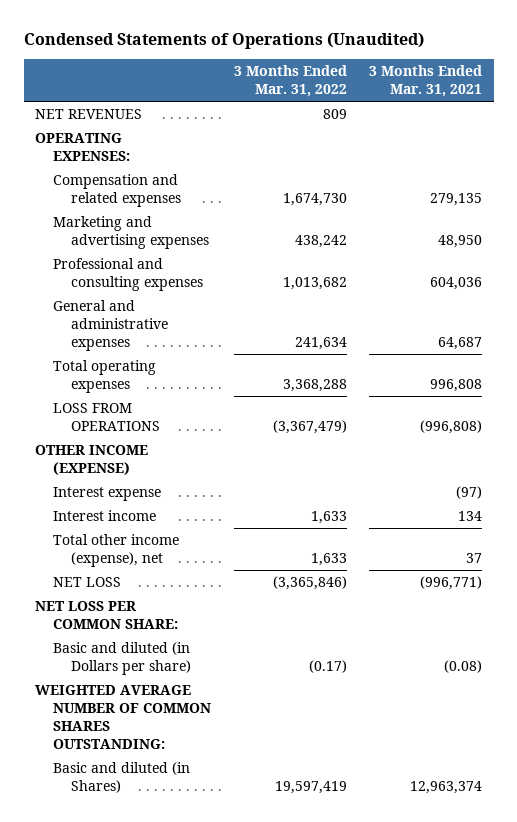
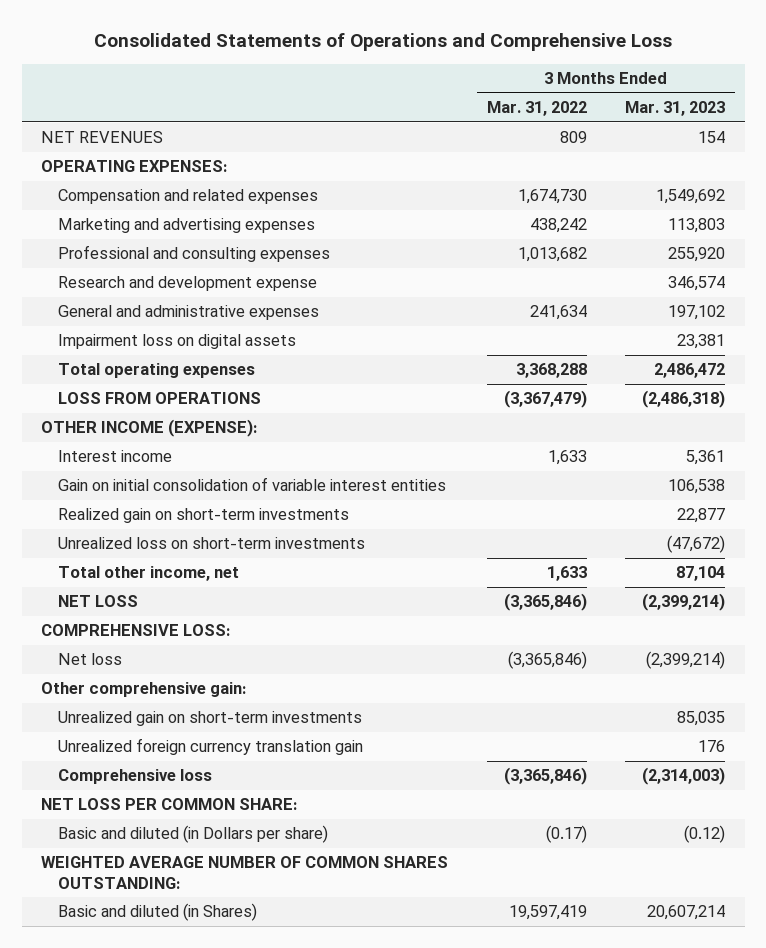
- Condensed Statements of Operations (Unaudited)
+ Consolidated Statements of Operations and Comprehensive Loss
- | 3 Months Ended Mar. 31, 2022 | 3 Months Ended Mar. 31, 2021
+ | 3 Months Ended Mar. 31, 2022 | 3 Months Ended Mar. 31, 2023
+ Research and development expense | | 346,574
+ Impairment loss on digital assets | | 23,381
- OTHER INCOME (EXPENSE)
- Interest expense | | (97)
+ OTHER INCOME (EXPENSE):
- Total other income (expense), net | 1,633 | 37
+ Gain on initial consolidation of variable interest entities | | 106,538
+ Realized gain on short-term investments | | 22,877
+ Unrealized loss on short-term investments | | (47,672)
+ Total other income, net | 1,633 | 87,104
+ COMPREHENSIVE LOSS:
+ Net loss | (3,365,846) | (2,399,214)
+ Other comprehensive gain:
+ Unrealized gain on short-term investments | | 85,035
+ Unrealized foreign currency translation gain | | 176
+ Comprehensive loss | (3,365,846) | (2,314,003)

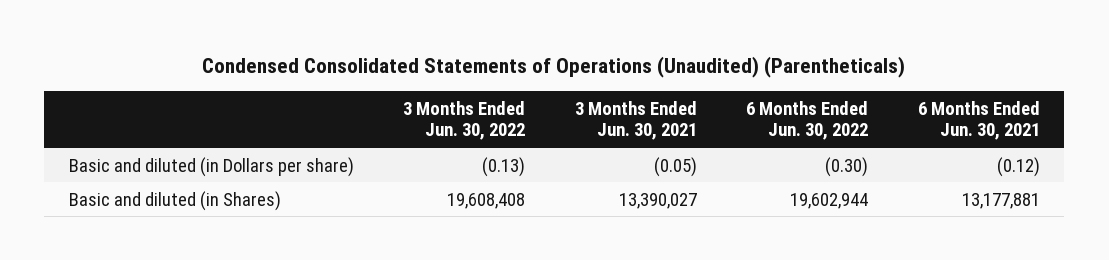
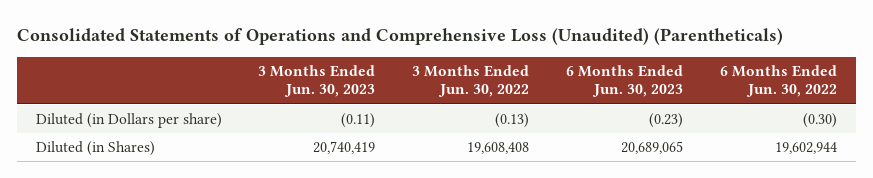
- Condensed Consolidated Statements of Operations (Unaudited) (Parentheticals)
+ Consolidated Statements of Operations and Comprehensive Loss (Unaudited) (Parentheticals)
- | 3 Months Ended Jun. 30, 2022 | 3 Months Ended Jun. 30, 2021 | 6 Months Ended Jun. 30, 2022 | 6 Months Ended Jun. 30, 2021
+ | 3 Months Ended Jun. 30, 2023 | 3 Months Ended Jun. 30, 2022 | 6 Months Ended Jun. 30, 2023 | 6 Months Ended Jun. 30, 2022
- Basic and diluted (in Dollars per share) | (0.13) | (0.05) | (0.30) | (0.12)
- Basic and diluted (in Shares) | 19,608,408 | 13,390,027 | 19,602,944 | 13,177,881
+ Diluted (in Dollars per share) | (0.11) | (0.13) | (0.23) | (0.30)
+ Diluted (in Shares) | 20,740,419 | 19,608,408 | 20,689,065 | 19,602,944

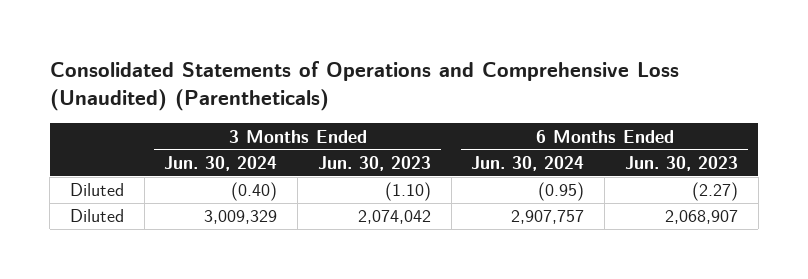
- | 3 Months Ended Jun. 30, 2023 | 3 Months Ended Jun. 30, 2022 | 6 Months Ended Jun. 30, 2023 | 6 Months Ended Jun. 30, 2022
+ | 3 Months Ended Jun. 30, 2024 | 3 Months Ended Jun. 30, 2023 | 6 Months Ended Jun. 30, 2024 | 6 Months Ended Jun. 30, 2023
- Diluted (in Dollars per share) | (0.11) | (0.13) | (0.23) | (0.30)
- Diluted (in Shares) | 20,740,419 | 19,608,408 | 20,689,065 | 19,602,944
+ Diluted | (0.40) | (1.10) | (0.95) | (2.27)
+ Diluted | 3,009,329 | 2,074,042 | 2,907,757 | 2,068,907

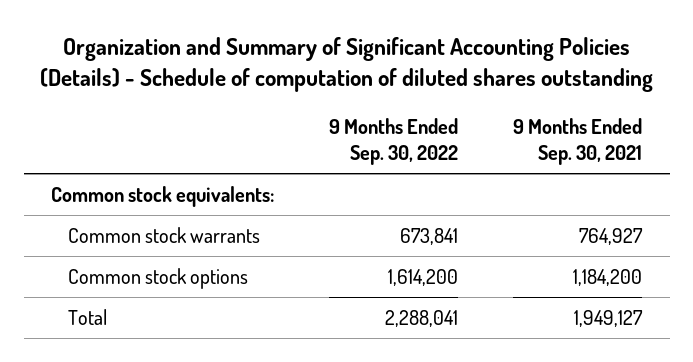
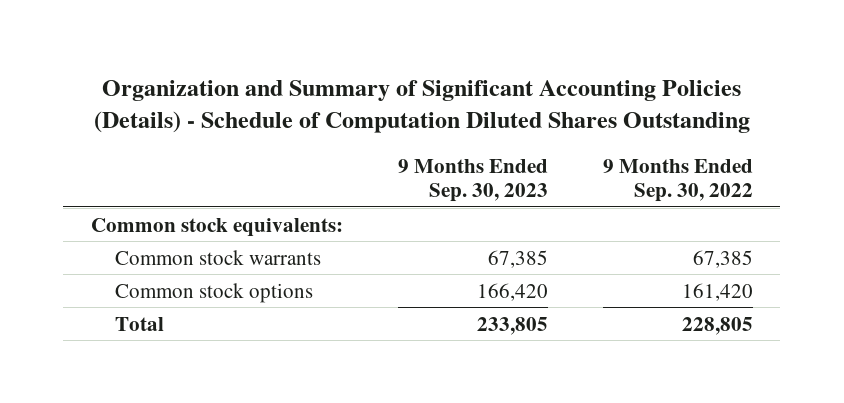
- Organization and Summary of Significant Accounting Policies (Details) - Schedule of computation of diluted shares outstanding
+ Organization and Summary of Significant Accounting Policies (Details) - Schedule of Computation Diluted Shares Outstanding
- | 9 Months Ended Sep. 30, 2022 | 9 Months Ended Sep. 30, 2021
+ | 9 Months Ended Sep. 30, 2023 | 9 Months Ended Sep. 30, 2022
- Common stock warrants | 673,841 | 764,927
- Common stock options | 1,614,200 | 1,184,200
- Total | 2,288,041 | 1,949,127
+ Common stock warrants | 67,385 | 67,385
+ Common stock options | 166,420 | 161,420
+ Total | 233,805 | 228,805

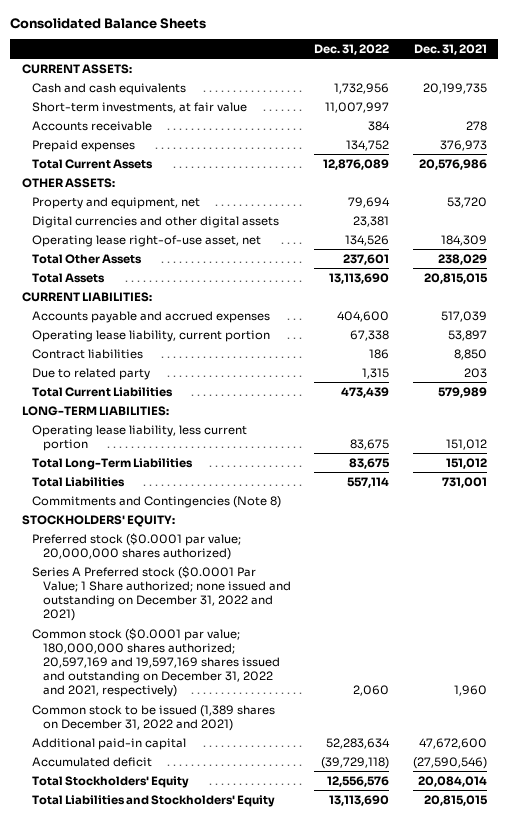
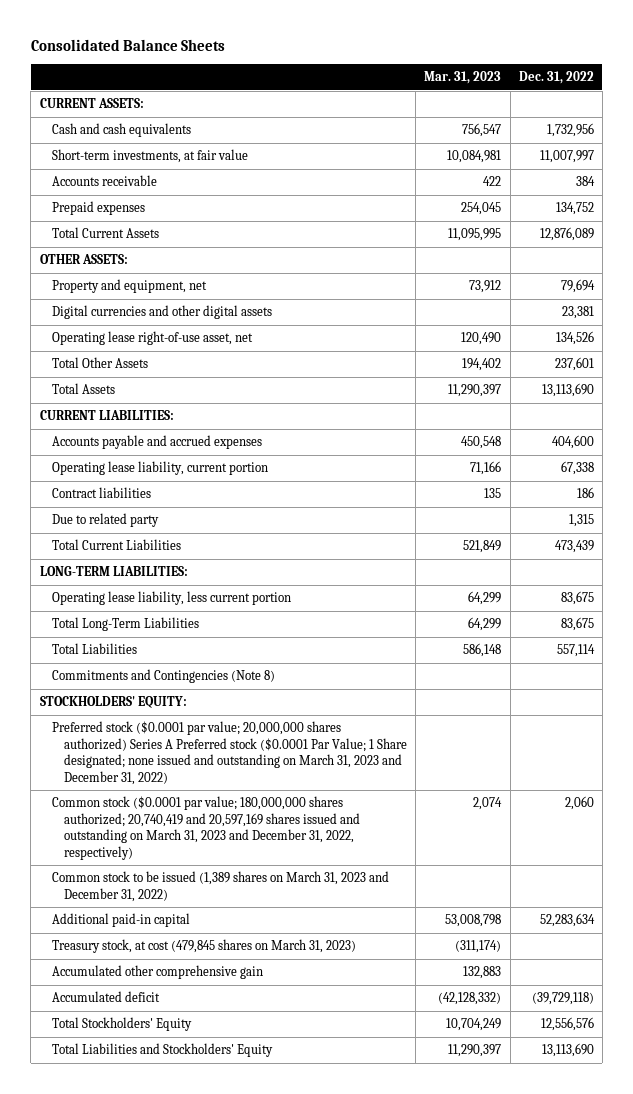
- | Dec. 31, 2022 | Dec. 31, 2021
+ | Mar. 31, 2023 | Dec. 31, 2022
- Preferred stock ($0.0001 par value; 20,000,000 shares authorized)
- Series A Preferred stock ($0.0001 Par Value; 1 Share authorized; none issued and outstanding on December 31, 2022 and 2021)
- Common stock ($0.0001 par value; 180,000,000 shares authorized; 20,597,169 and 19,597,169 shares issued and outstanding on December 31, 2022 and 2021, respectively) | 2,060 | 1,960
- Common stock to be issued (1,389 shares on December 31, 2022 and 2021)
+ Preferred stock ($0.0001 par value; 20,000,000 shares authorized) Series A Preferred stock ($0.0001 Par Value; 1 Share designated; none issued and outstanding on March 31, 2023 and December 31, 2022)
+ Common stock ($0.0001 par value; 180,000,000 shares authorized; 20,740,419 and 20,597,169 shares issued and outstanding on March 31, 2023 and December 31, 2022, respectively) | 2,074 | 2,060
+ Common stock to be issued (1,389 shares on March 31, 2023 and December 31, 2022)
+ Treasury stock, at cost (479,845 shares on March 31, 2023) | (311,174) |
+ Accumulated other comprehensive gain | 132,883 |

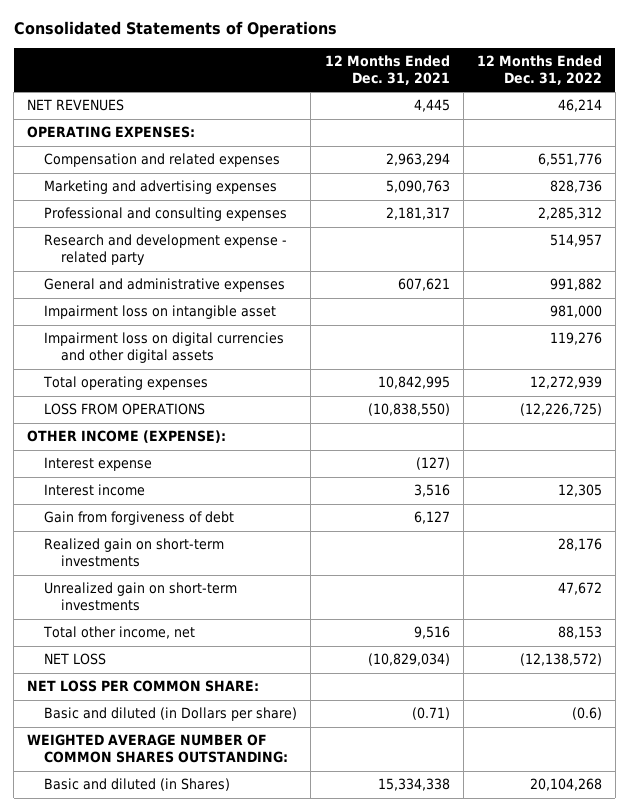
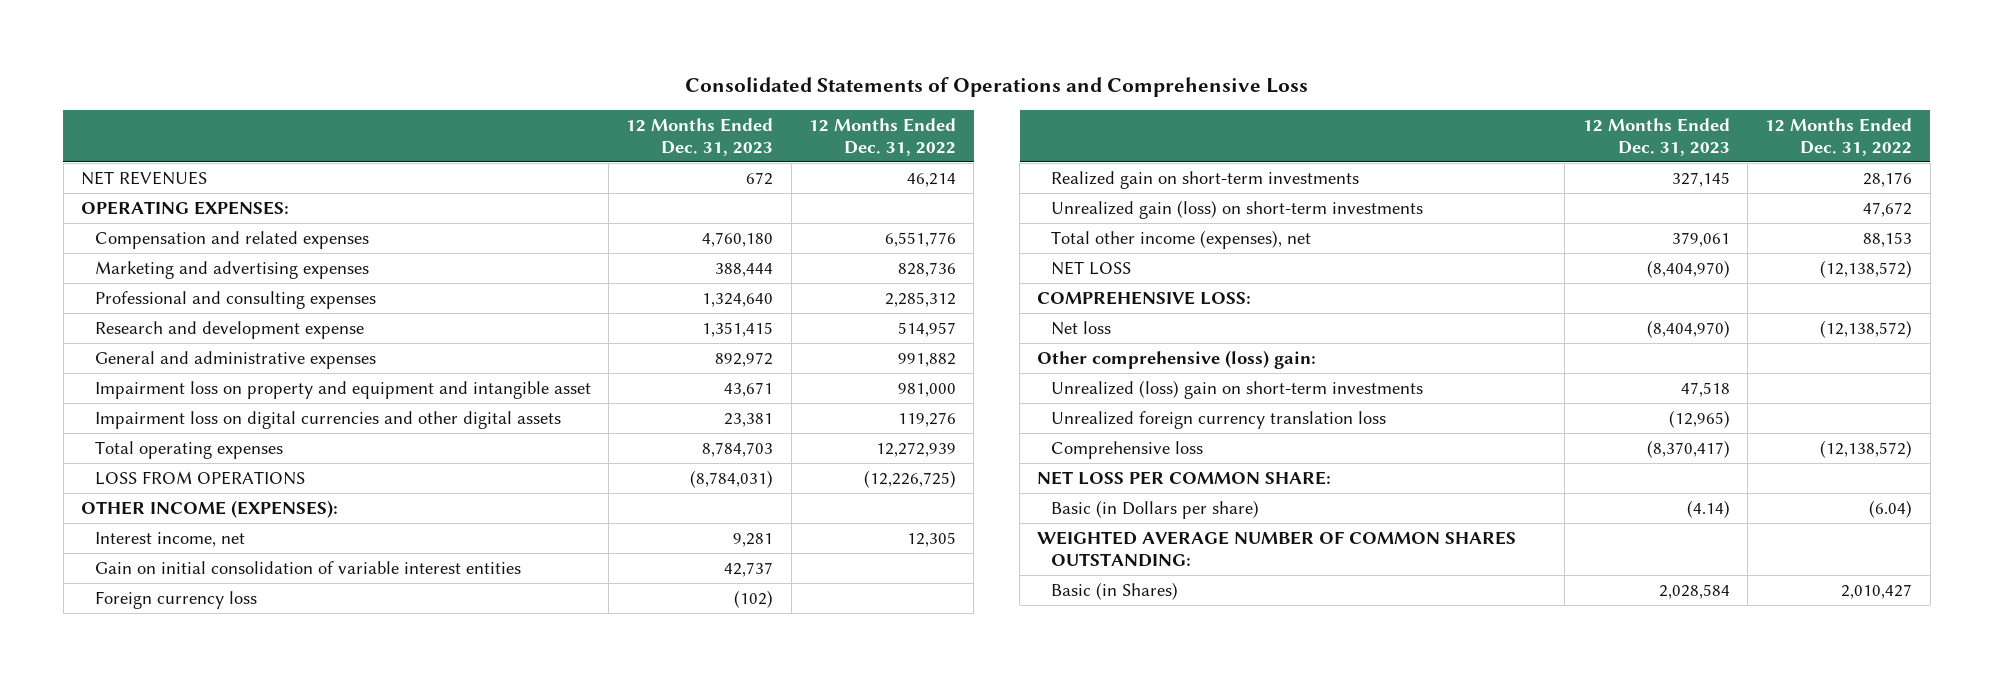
- Consolidated Statements of Operations
+ Consolidated Statements of Operations and Comprehensive Loss
- | 12 Months Ended Dec. 31, 2021 | 12 Months Ended Dec. 31, 2022
+ | 12 Months Ended Dec. 31, 2023 | 12 Months Ended Dec. 31, 2022
- Research and development expense - related party | | 514,957
+ Research and development expense | 1,351,415 | 514,957
- Impairment loss on intangible asset | | 981,000
+ Impairment loss on property and equipment and intangible asset | 43,671 | 981,000
- OTHER INCOME (EXPENSE):
- Interest expense | (127) |
- Interest income | 3,516 | 12,305
- Gain from forgiveness of debt | 6,127 |
+ OTHER INCOME (EXPENSES):
+ Interest income, net | 9,281 | 12,305
+ Gain on initial consolidation of variable interest entities | 42,737 |
+ Foreign currency loss | (102) |
- Unrealized gain on short-term investments | | 47,672
- Total other income, net | 9,516 | 88,153
+ Unrealized gain (loss) on short-term investments | | 47,672
+ Total other income (expenses), net | 379,061 | 88,153
+ COMPREHENSIVE LOSS:
+ Net loss | (8,404,970) | (12,138,572)
+ Other comprehensive (loss) gain:
+ Unrealized (loss) gain on short-term investments | 47,518 |
+ Unrealized foreign currency translation loss | (12,965) |
+ Comprehensive loss | (8,370,417) | (12,138,572)
- Basic and diluted (in Dollars per share) | (0.71) | (0.6)
+ Basic (in Dollars per share) | (4.14) | (6.04)
- Basic and diluted (in Shares) | 15,334,338 | 20,104,268
+ Basic (in Shares) | 2,028,584 | 2,010,427

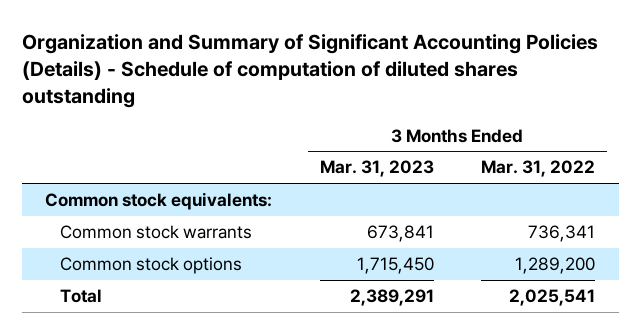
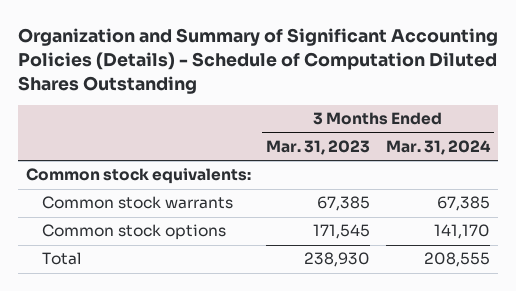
- Organization and Summary of Significant Accounting Policies (Details) - Schedule of computation of diluted shares outstanding
+ Organization and Summary of Significant Accounting Policies (Details) - Schedule of Computation Diluted Shares Outstanding
- | 3 Months Ended Mar. 31, 2023 | 3 Months Ended Mar. 31, 2022
+ | 3 Months Ended Mar. 31, 2023 | 3 Months Ended Mar. 31, 2024
- Common stock warrants | 673,841 | 736,341
- Common stock options | 1,715,450 | 1,289,200
- Total | 2,389,291 | 2,025,541
+ Common stock warrants | 67,385 | 67,385
+ Common stock options | 171,545 | 141,170
+ Total | 238,930 | 208,555

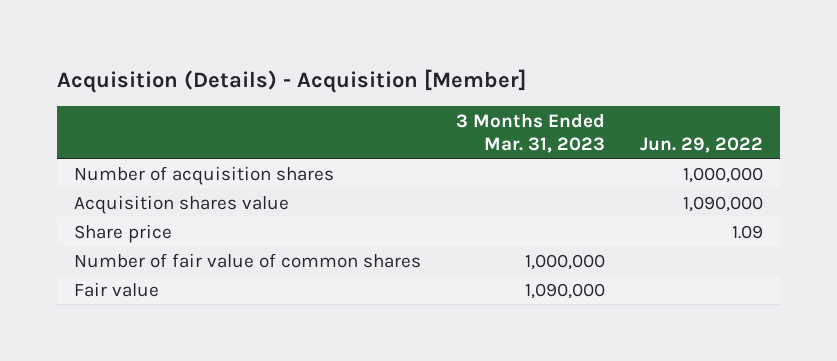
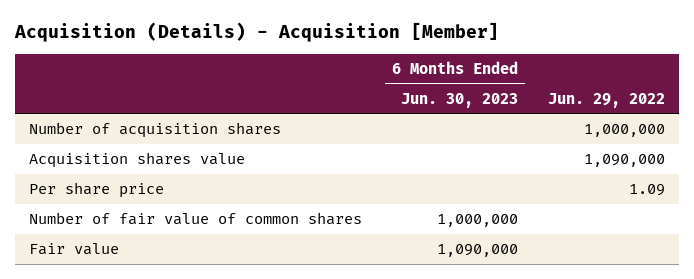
- | 3 Months Ended Mar. 31, 2023 | Jun. 29, 2022
+ | 6 Months Ended Jun. 30, 2023 | Jun. 29, 2022
- Share price | | 1.09
+ Per share price | | 1.09

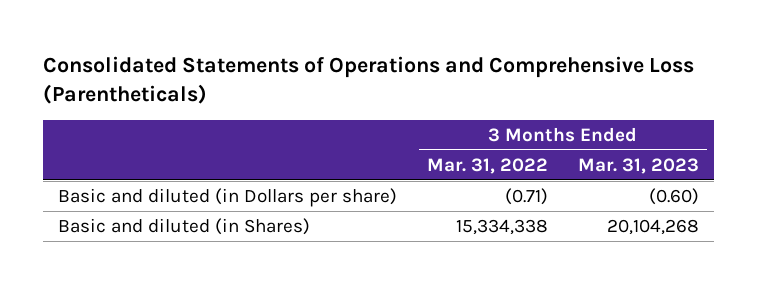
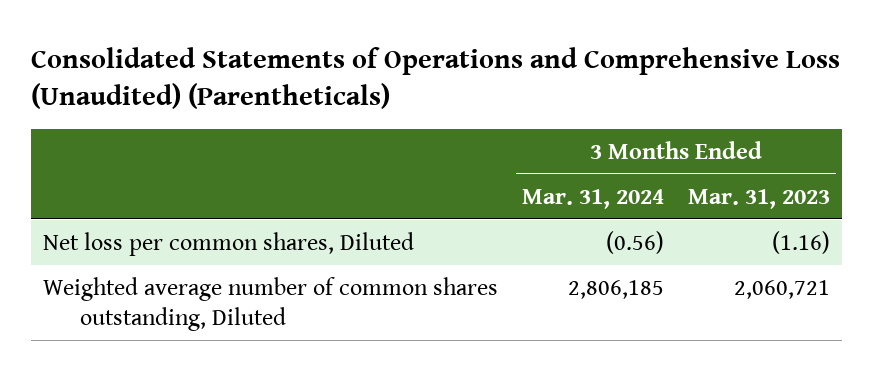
- Consolidated Statements of Operations and Comprehensive Loss (Parentheticals)
+ Consolidated Statements of Operations and Comprehensive Loss (Unaudited) (Parentheticals)
- | 3 Months Ended Mar. 31, 2022 | 3 Months Ended Mar. 31, 2023
+ | 3 Months Ended Mar. 31, 2024 | 3 Months Ended Mar. 31, 2023
- Basic and diluted (in Dollars per share) | (0.71) | (0.60)
- Basic and diluted (in Shares) | 15,334,338 | 20,104,268
+ Net loss per common shares, Diluted | (0.56) | (1.16)
+ Weighted average number of common shares outstanding, Diluted | 2,806,185 | 2,060,721

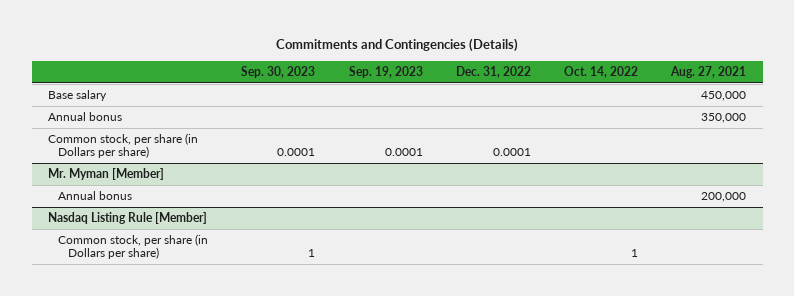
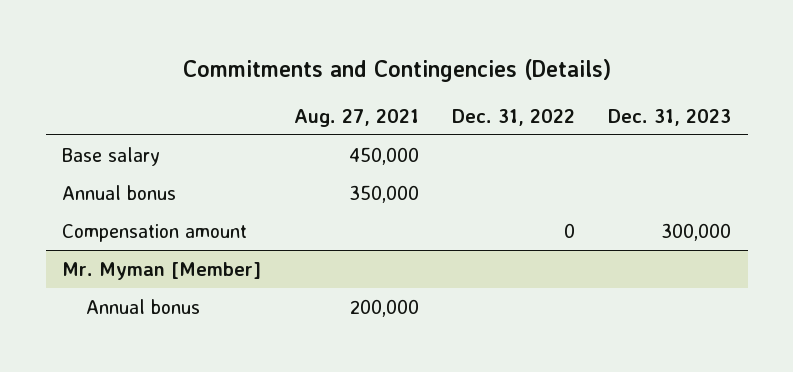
- | Sep. 30, 2023 | Sep. 19, 2023 | Dec. 31, 2022 | Oct. 14, 2022 | Aug. 27, 2021
+ | Aug. 27, 2021 | Dec. 31, 2022 | Dec. 31, 2023
- Common stock, per share (in Dollars per share) | 0.0001 | 0.0001 | 0.0001 | |
+ Compensation amount | | 0 | 300,000
- Nasdaq Listing Rule [Member]
- Common stock, per share (in Dollars per share) | 1 | | | 1 |

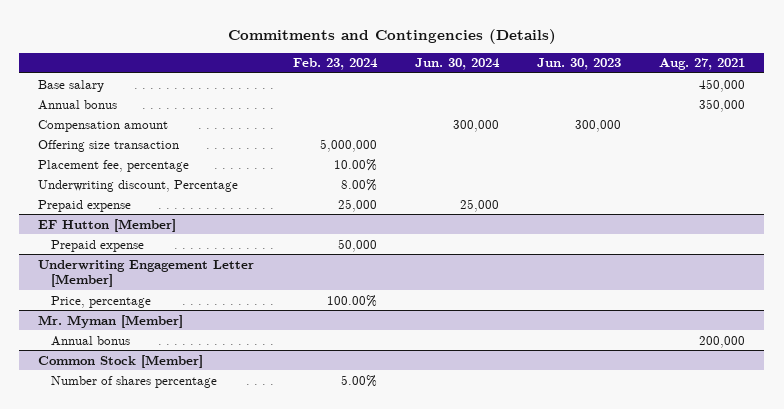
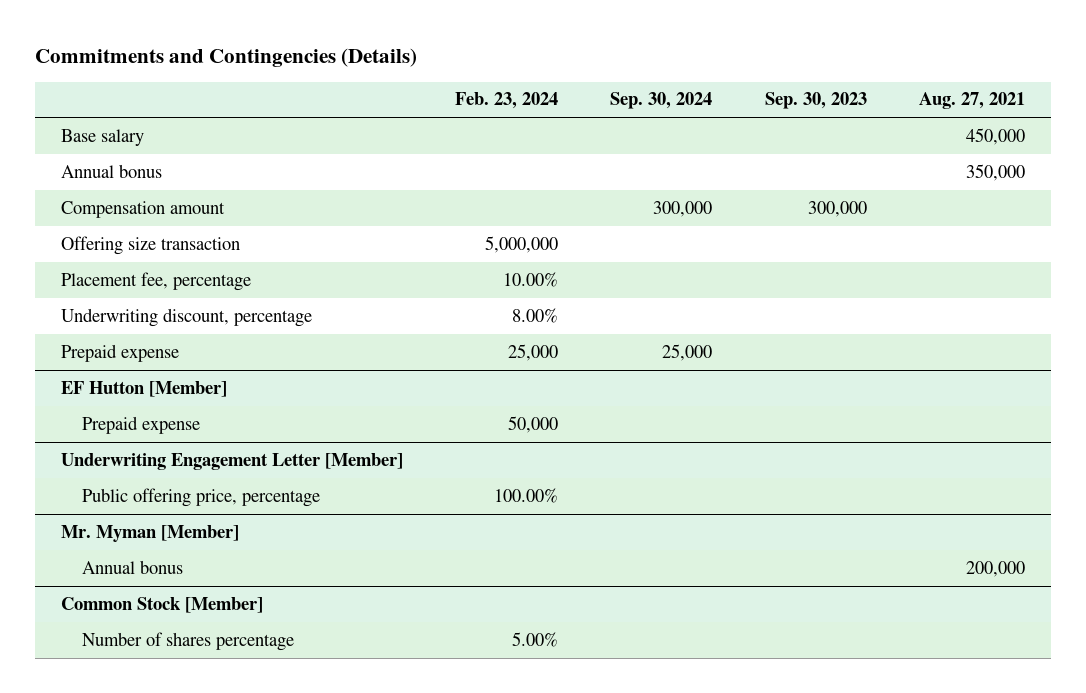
- | Feb. 23, 2024 | Jun. 30, 2024 | Jun. 30, 2023 | Aug. 27, 2021
+ | Feb. 23, 2024 | Sep. 30, 2024 | Sep. 30, 2023 | Aug. 27, 2021
- Underwriting discount, Percentage | 8.00% | | |
+ Underwriting discount, percentage | 8.00% | | |
@ Underwriting Engagement Letter [Member]
- Price, percentage | 100.00% | | |
+ Public offering price, percentage | 100.00% | | |

